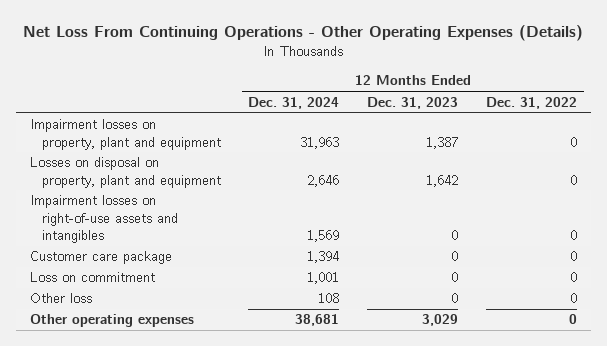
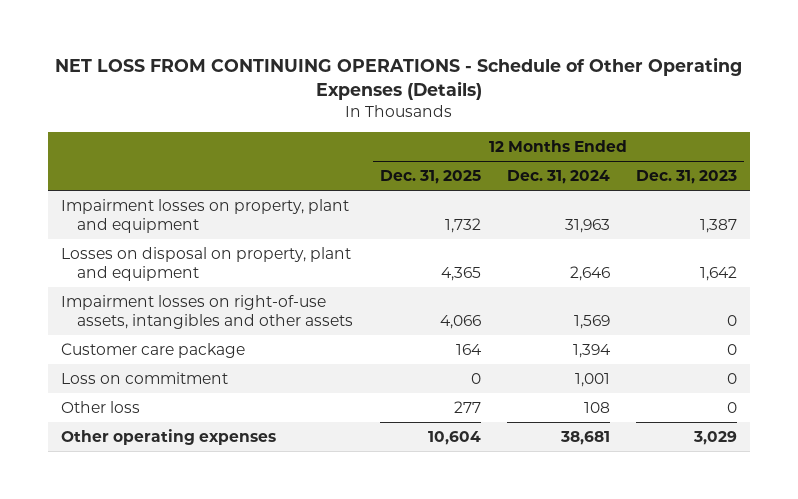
- Net Loss From Continuing Operations - Other Operating Expenses (Details)
+ NET LOSS FROM CONTINUING OPERATIONS - Schedule of Other Operating Expenses (Details)
- | 12 Months Ended Dec. 31, 2024 | 12 Months Ended Dec. 31, 2023 | 12 Months Ended Dec. 31, 2022
+ | 12 Months Ended Dec. 31, 2025 | 12 Months Ended Dec. 31, 2024 | 12 Months Ended Dec. 31, 2023
- Impairment losses on right-of-use assets and intangibles | 1,569 | 0 | 0
+ Impairment losses on right-of-use assets, intangibles and other assets | 4,066 | 1,569 | 0

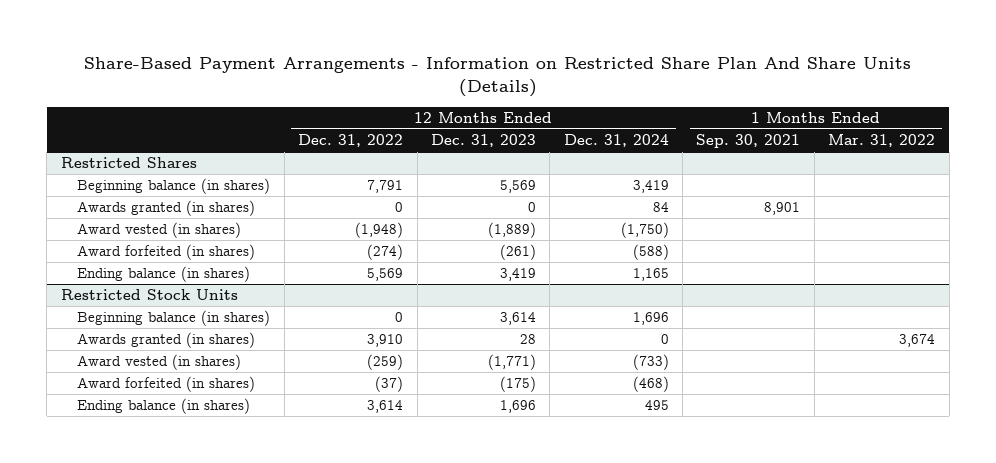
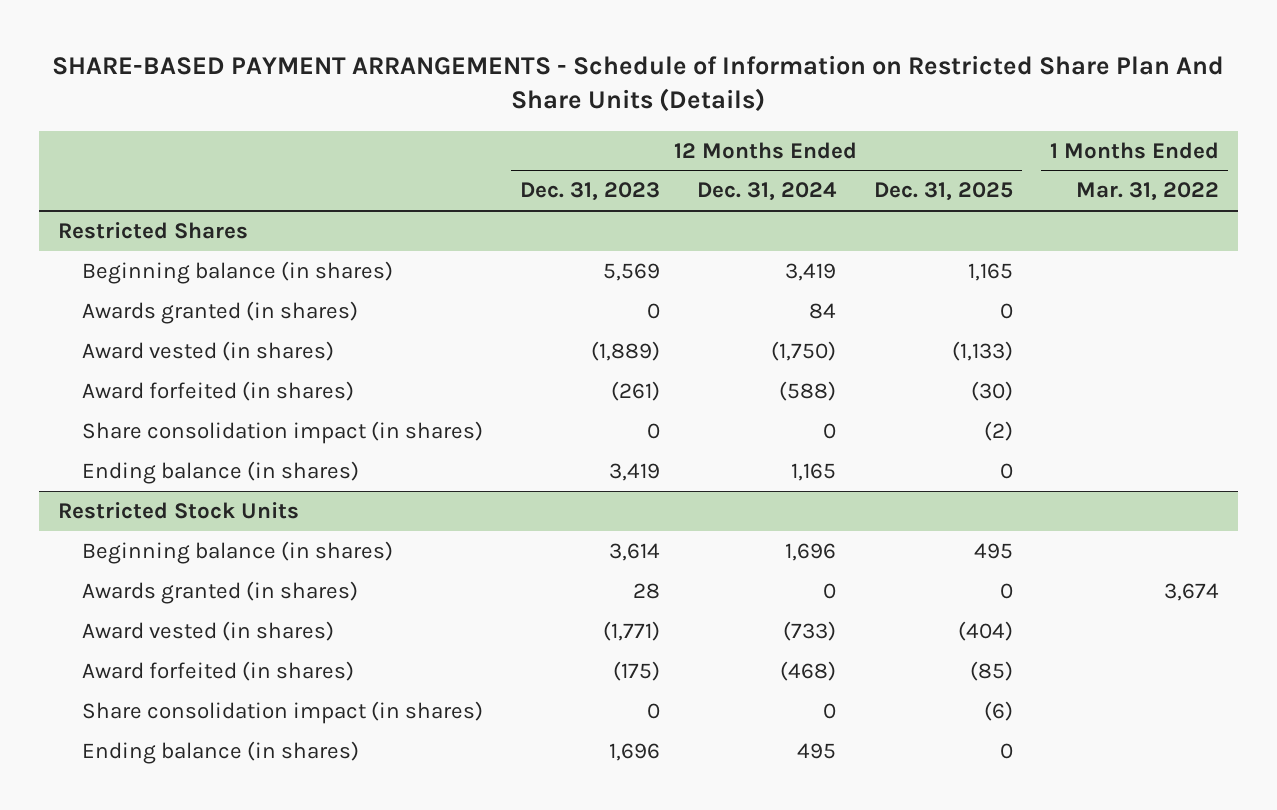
- Share-Based Payment Arrangements - Information on Restricted Share Plan And Share Units (Details)
+ SHARE-BASED PAYMENT ARRANGEMENTS - Schedule of Information on Restricted Share Plan And Share Units (Details)
- | 12 Months Ended Dec. 31, 2022 | 12 Months Ended Dec. 31, 2023 | 12 Months Ended Dec. 31, 2024 | 1 Months Ended Sep. 30, 2021 | 1 Months Ended Mar. 31, 2022
+ | 12 Months Ended Dec. 31, 2023 | 12 Months Ended Dec. 31, 2024 | 12 Months Ended Dec. 31, 2025 | 1 Months Ended Mar. 31, 2022
@ Restricted Shares
+ Share consolidation impact (in shares) | 0 | 0 | (2) |
@ Restricted Stock Units
+ Share consolidation impact (in shares) | 0 | 0 | (6) |

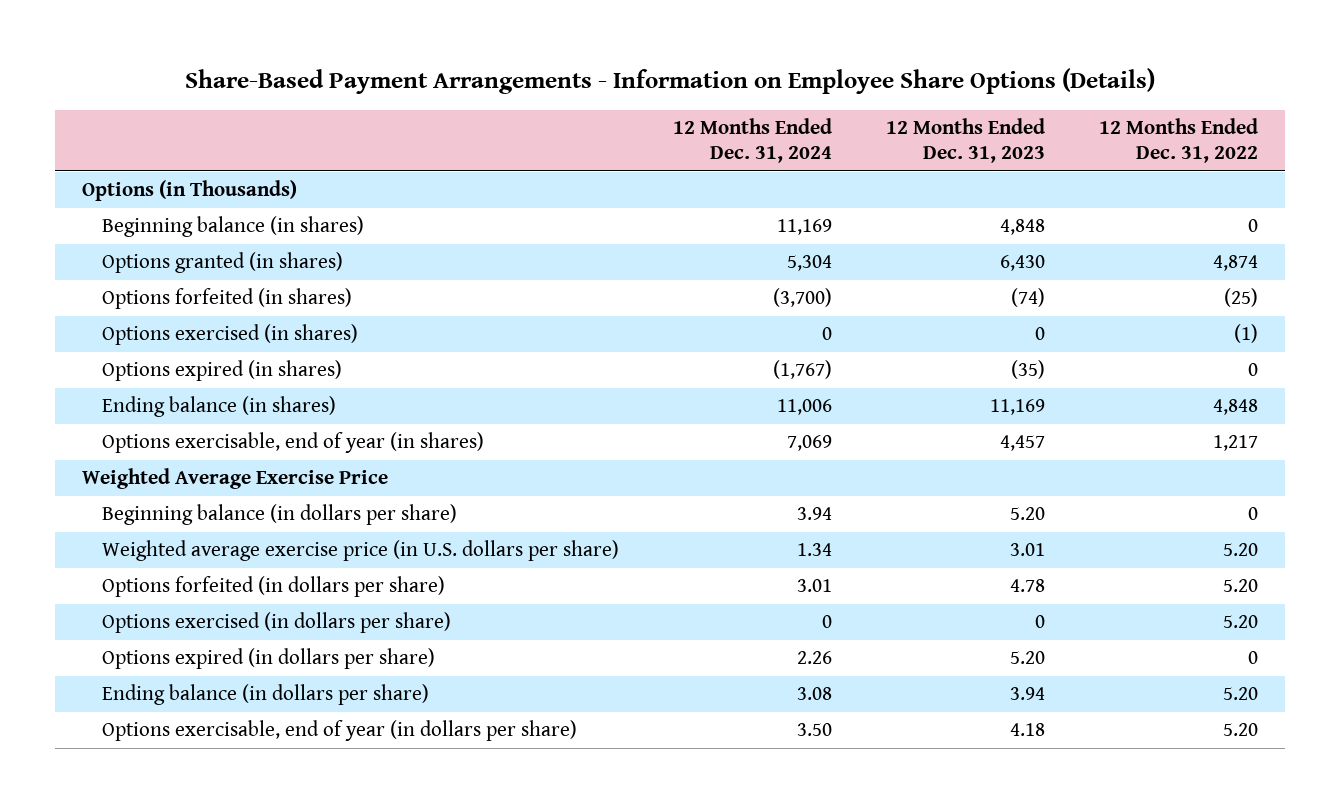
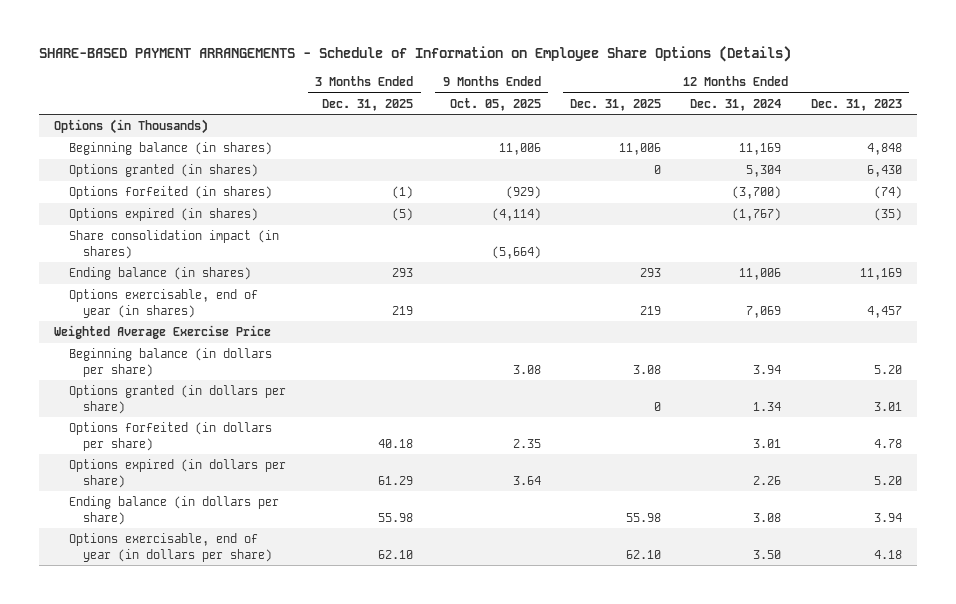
- Share-Based Payment Arrangements - Information on Employee Share Options (Details)
+ SHARE-BASED PAYMENT ARRANGEMENTS - Schedule of Information on Employee Share Options (Details)
- | 12 Months Ended Dec. 31, 2024 | 12 Months Ended Dec. 31, 2023 | 12 Months Ended Dec. 31, 2022
+ | 3 Months Ended Dec. 31, 2025 | 9 Months Ended Oct. 05, 2025 | 12 Months Ended Dec. 31, 2025 | 12 Months Ended Dec. 31, 2024 | 12 Months Ended Dec. 31, 2023
- Options exercised (in shares) | 0 | 0 | (1)
+ Share consolidation impact (in shares) | | (5,664) | | |
- Weighted average exercise price (in U.S. dollars per share) | 1.34 | 3.01 | 5.20
+ Options granted (in dollars per share) | | | 0 | 1.34 | 3.01
- Options exercised (in dollars per share) | 0 | 0 | 5.20

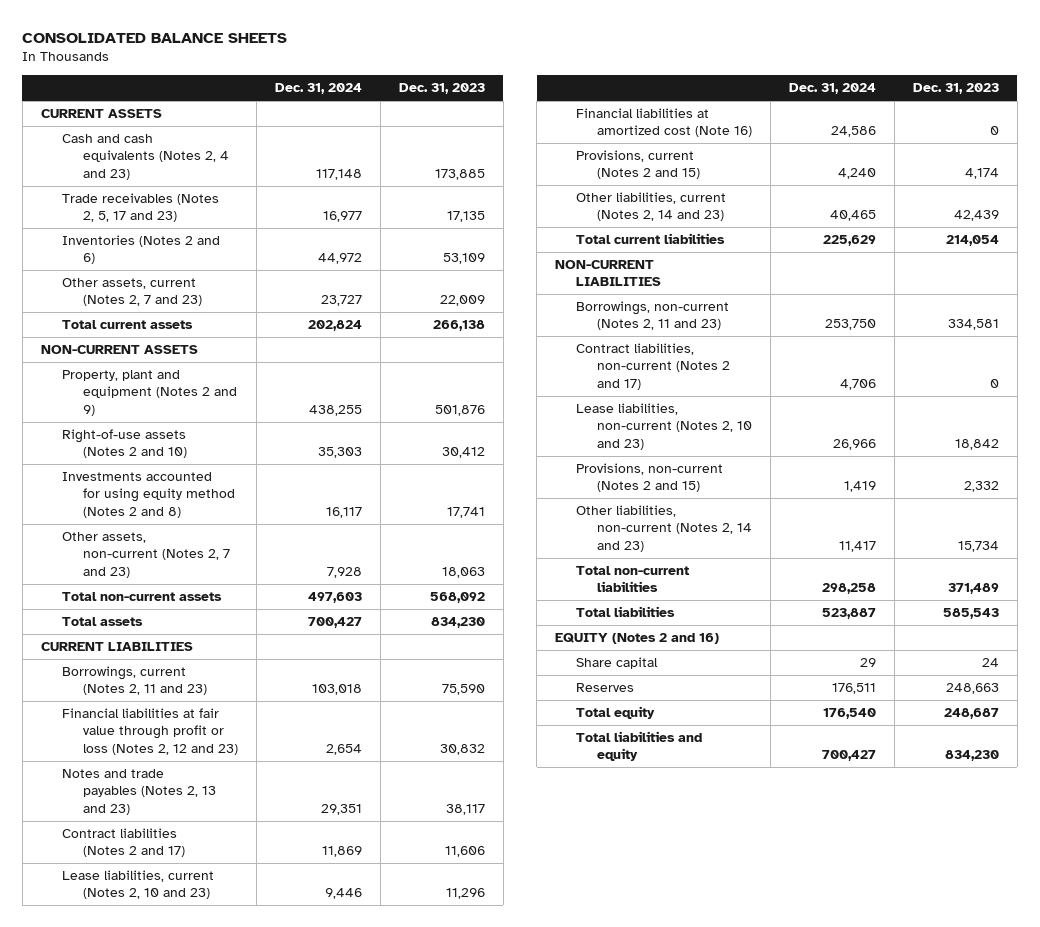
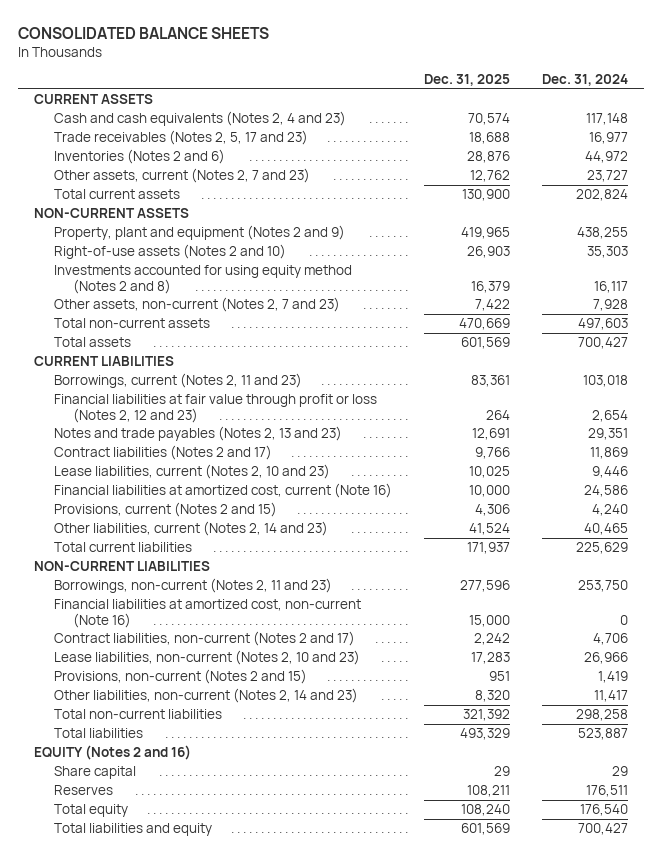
- | Dec. 31, 2024 | Dec. 31, 2023
+ | Dec. 31, 2025 | Dec. 31, 2024
- Financial liabilities at amortized cost (Note 16) | 24,586 | 0
+ Financial liabilities at amortized cost, current (Note 16) | 10,000 | 24,586
+ Financial liabilities at amortized cost, non-current (Note 16) | 15,000 | 0

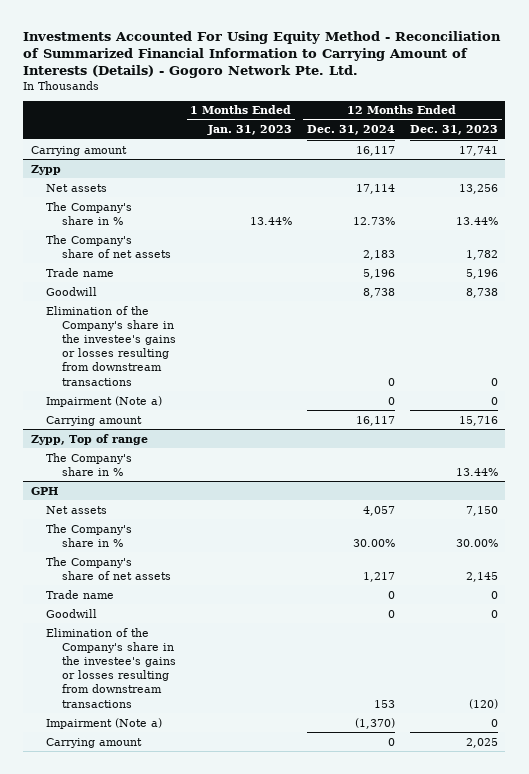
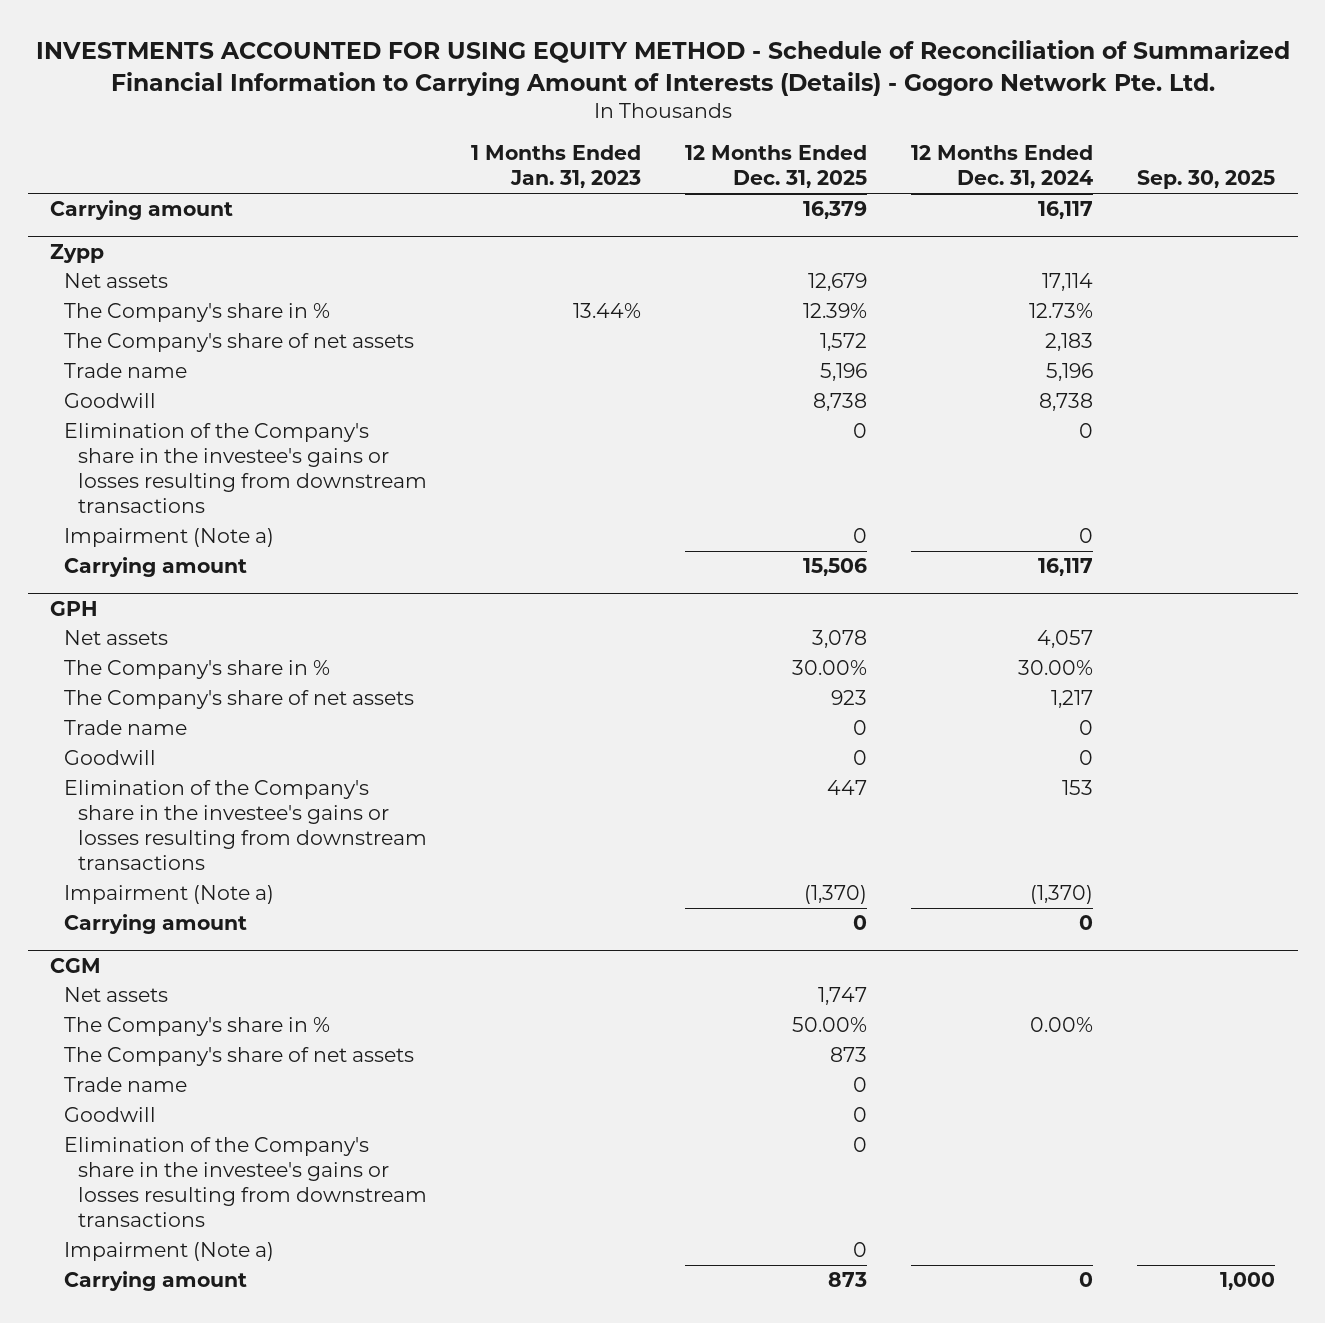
- Investments Accounted For Using Equity Method - Reconciliation of Summarized Financial Information to Carrying Amount of Interests (Details) - Gogoro Network Pte. Ltd.
+ INVESTMENTS ACCOUNTED FOR USING EQUITY METHOD - Schedule of Reconciliation of Summarized Financial Information to Carrying Amount of Interests (Details) - Gogoro Network Pte. Ltd.
- | 1 Months Ended Jan. 31, 2023 | 12 Months Ended Dec. 31, 2024 | 12 Months Ended Dec. 31, 2023
+ | 1 Months Ended Jan. 31, 2023 | 12 Months Ended Dec. 31, 2025 | 12 Months Ended Dec. 31, 2024 | Sep. 30, 2025
- Zypp, Top of range
- The Company's share in % | | | 13.44%
+ CGM
+ Net assets | | 1,747 | |
+ The Company's share in % | | 50.00% | 0.00% |
+ The Company's share of net assets | | 873 | |
+ Trade name | | 0 | |
+ Goodwill | | 0 | |
+ Elimination of the Company's share in the investee's gains or losses resulting from downstream transactions | | 0 | |
+ Impairment (Note a) | | 0 | |
+ Carrying amount | | 873 | 0 | 1,000

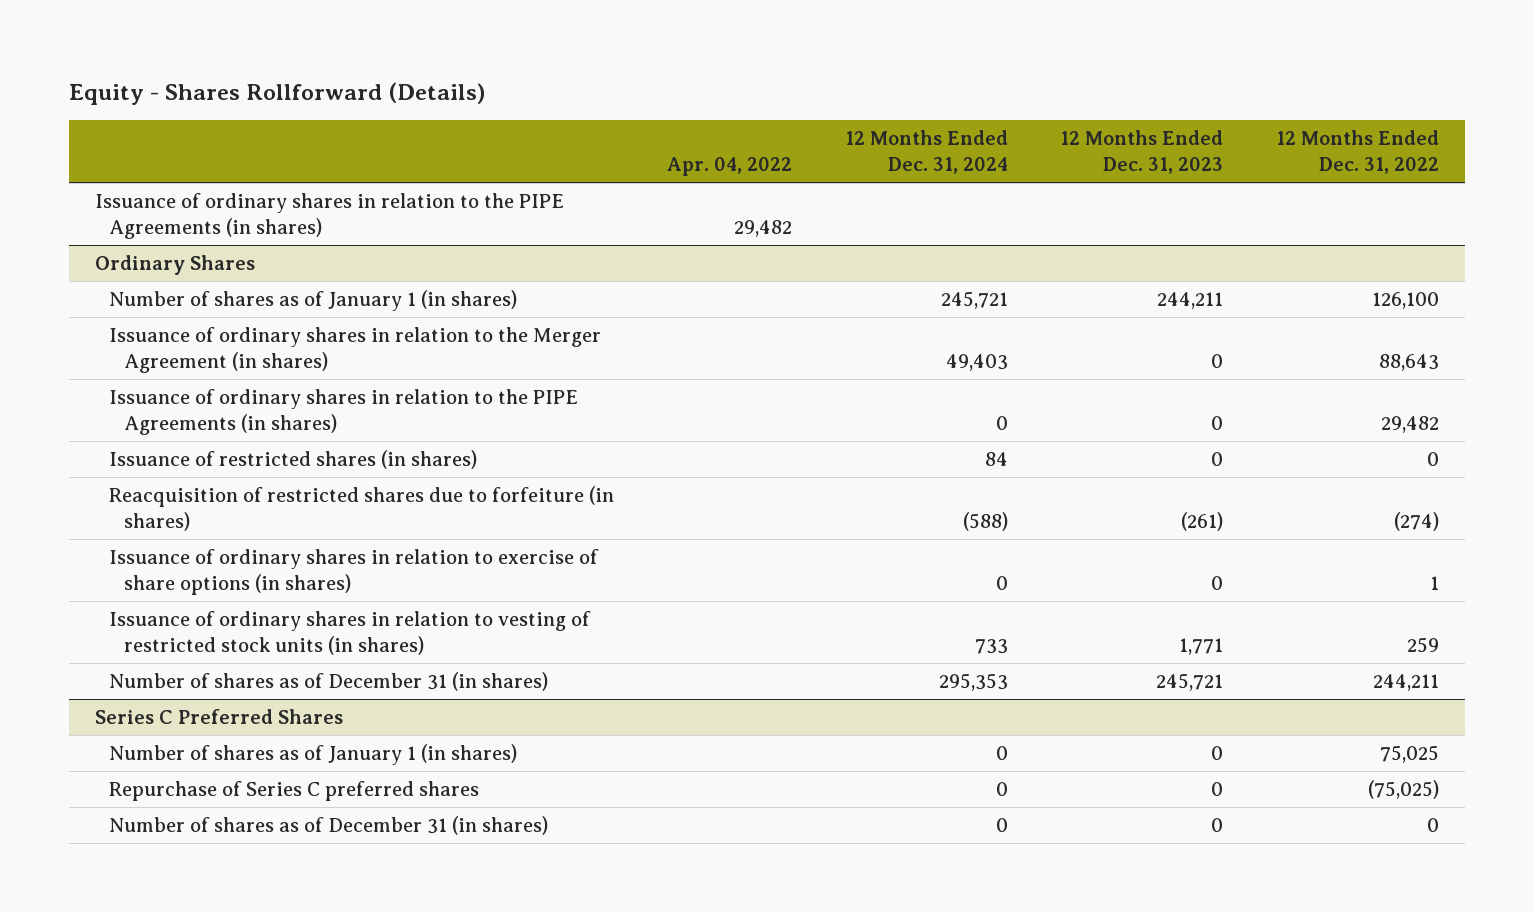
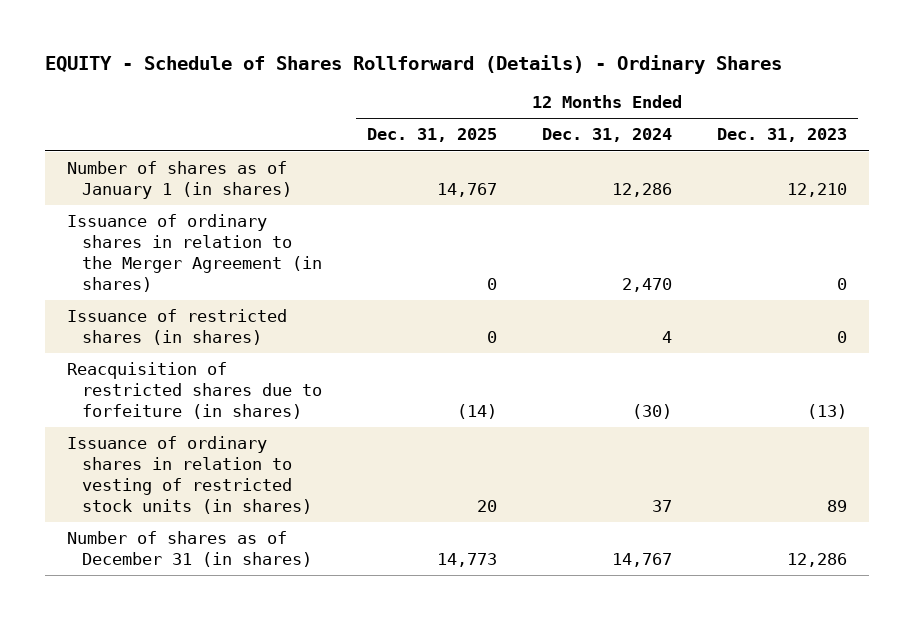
- Equity - Shares Rollforward (Details)
+ EQUITY - Schedule of Shares Rollforward (Details) - Ordinary Shares
- | Apr. 04, 2022 | 12 Months Ended Dec. 31, 2024 | 12 Months Ended Dec. 31, 2023 | 12 Months Ended Dec. 31, 2022
+ | 12 Months Ended Dec. 31, 2025 | 12 Months Ended Dec. 31, 2024 | 12 Months Ended Dec. 31, 2023
- Issuance of ordinary shares in relation to the PIPE Agreements (in shares) | 29,482 | | |
- Ordinary Shares
- Number of shares as of January 1 (in shares) | | 245,721 | 244,211 | 126,100
- Issuance of ordinary shares in relation to the Merger Agreement (in shares) | | 49,403 | 0 | 88,643
- Issuance of ordinary shares in relation to the PIPE Agreements (in shares) | | 0 | 0 | 29,482
- Issuance of restricted shares (in shares) | | 84 | 0 | 0
- Reacquisition of restricted shares due to forfeiture (in shares) | | (588) | (261) | (274)
- Issuance of ordinary shares in relation to exercise of share options (in shares) | | 0 | 0 | 1
- Issuance of ordinary shares in relation to vesting of restricted stock units (in shares) | | 733 | 1,771 | 259
- Number of shares as of December 31 (in shares) | | 295,353 | 245,721 | 244,211
- Series C Preferred Shares
- Number of shares as of January 1 (in shares) | | 0 | 0 | 75,025
- Repurchase of Series C preferred shares | | 0 | 0 | (75,025)
- Number of shares as of December 31 (in shares) | | 0 | 0 | 0
+ Number of shares as of January 1 (in shares) | 14,767 | 12,286 | 12,210
+ Issuance of ordinary shares in relation to the Merger Agreement (in shares) | 0 | 2,470 | 0
+ Issuance of restricted shares (in shares) | 0 | 4 | 0
+ Reacquisition of restricted shares due to forfeiture (in shares) | (14) | (30) | (13)
+ Issuance of ordinary shares in relation to vesting of restricted stock units (in shares) | 20 | 37 | 89
+ Number of shares as of December 31 (in shares) | 14,773 | 14,767 | 12,286

